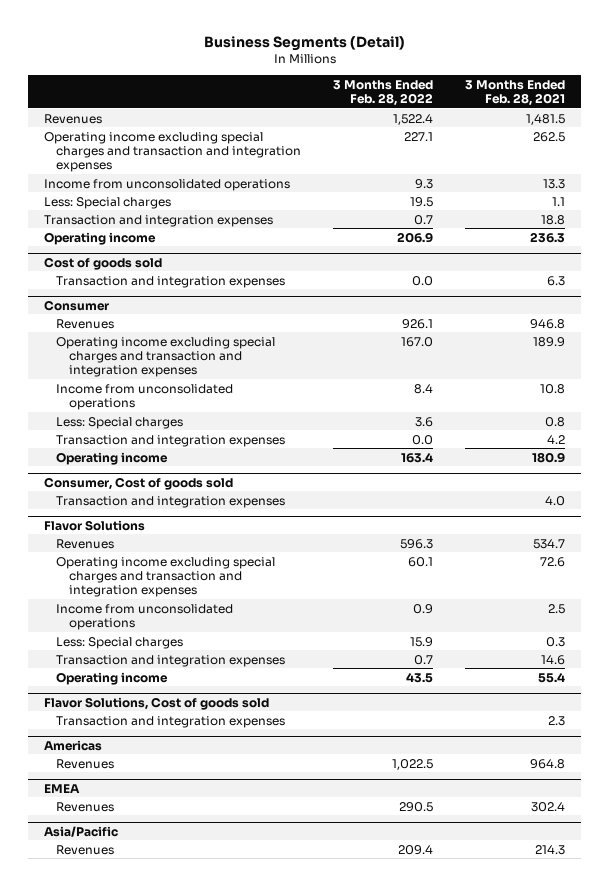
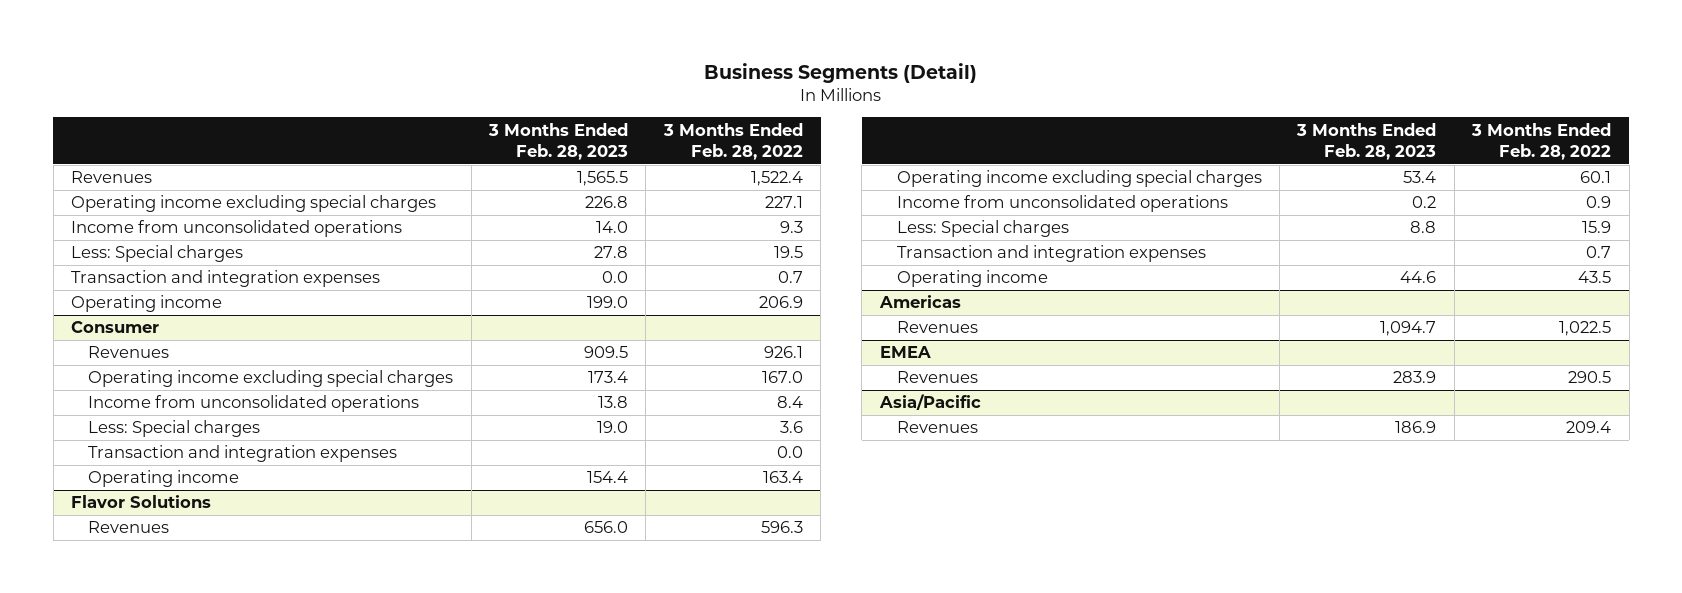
- | 3 Months Ended Feb. 28, 2022 | 3 Months Ended Feb. 28, 2021
+ | 3 Months Ended Feb. 28, 2023 | 3 Months Ended Feb. 28, 2022
- Operating income excluding special charges and transaction and integration expenses | 227.1 | 262.5
+ Operating income excluding special charges | 226.8 | 227.1
- Cost of goods sold
- Transaction and integration expenses | 0.0 | 6.3
@ Consumer
- Operating income excluding special charges and transaction and integration expenses | 167.0 | 189.9
+ Operating income excluding special charges | 173.4 | 167.0
- Consumer, Cost of goods sold
- Transaction and integration expenses | | 4.0
@ Flavor Solutions
- Operating income excluding special charges and transaction and integration expenses | 60.1 | 72.6
+ Operating income excluding special charges | 53.4 | 60.1
- Flavor Solutions, Cost of goods sold
- Transaction and integration expenses | | 2.3

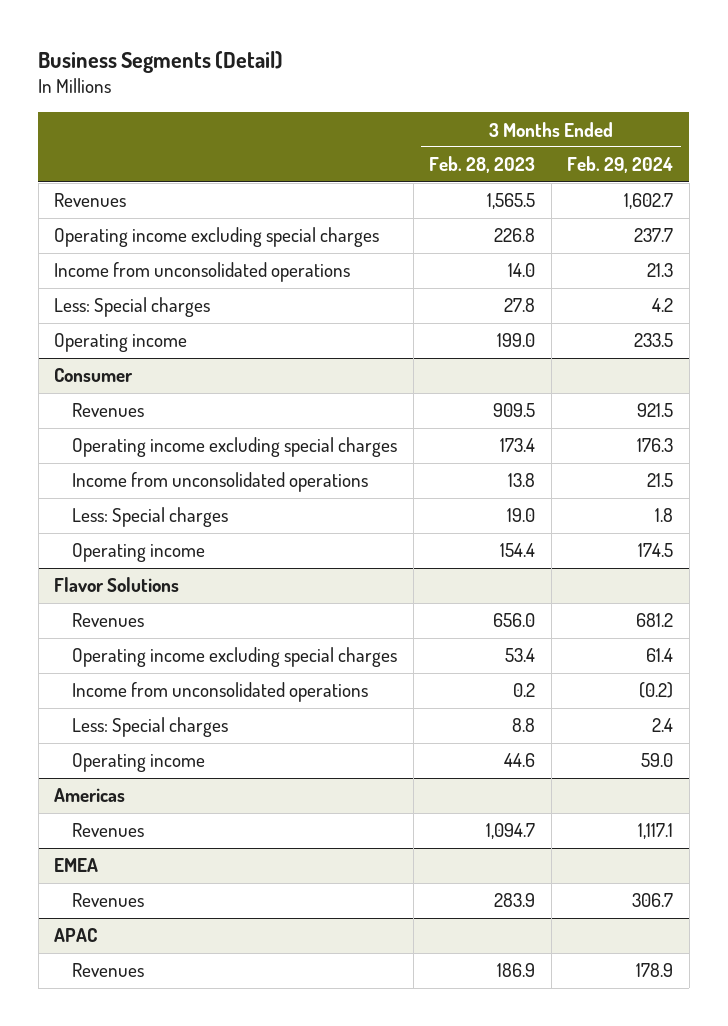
- | 3 Months Ended Feb. 28, 2023 | 3 Months Ended Feb. 28, 2022
+ | 3 Months Ended Feb. 28, 2023 | 3 Months Ended Feb. 29, 2024
- Transaction and integration expenses | 0.0 | 0.7
@ Consumer
- Transaction and integration expenses | | 0.0
@ Flavor Solutions
- Transaction and integration expenses | | 0.7
- Asia/Pacific
+ APAC

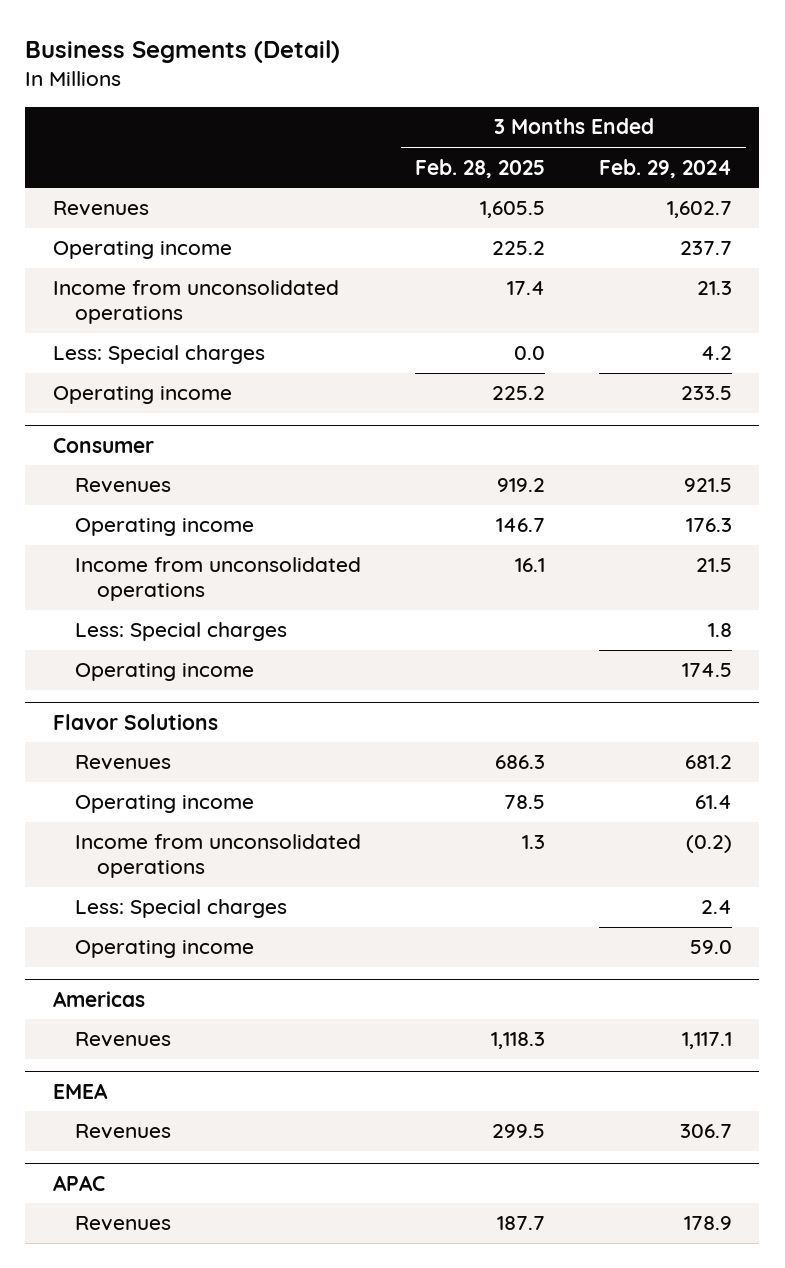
- | 3 Months Ended Feb. 28, 2023 | 3 Months Ended Feb. 29, 2024
+ | 3 Months Ended Feb. 28, 2025 | 3 Months Ended Feb. 29, 2024
- Operating income excluding special charges | 226.8 | 237.7
+ Operating income | 225.2 | 237.7
@ Consumer
- Operating income excluding special charges | 173.4 | 176.3
+ Operating income | 146.7 | 176.3
@ Flavor Solutions
- Operating income excluding special charges | 53.4 | 61.4
+ Operating income | 78.5 | 61.4

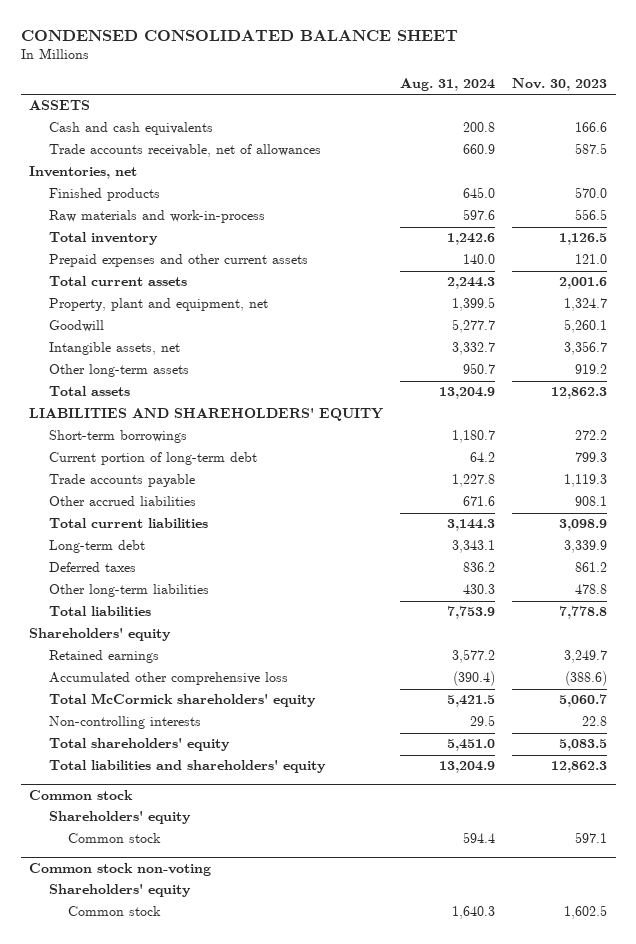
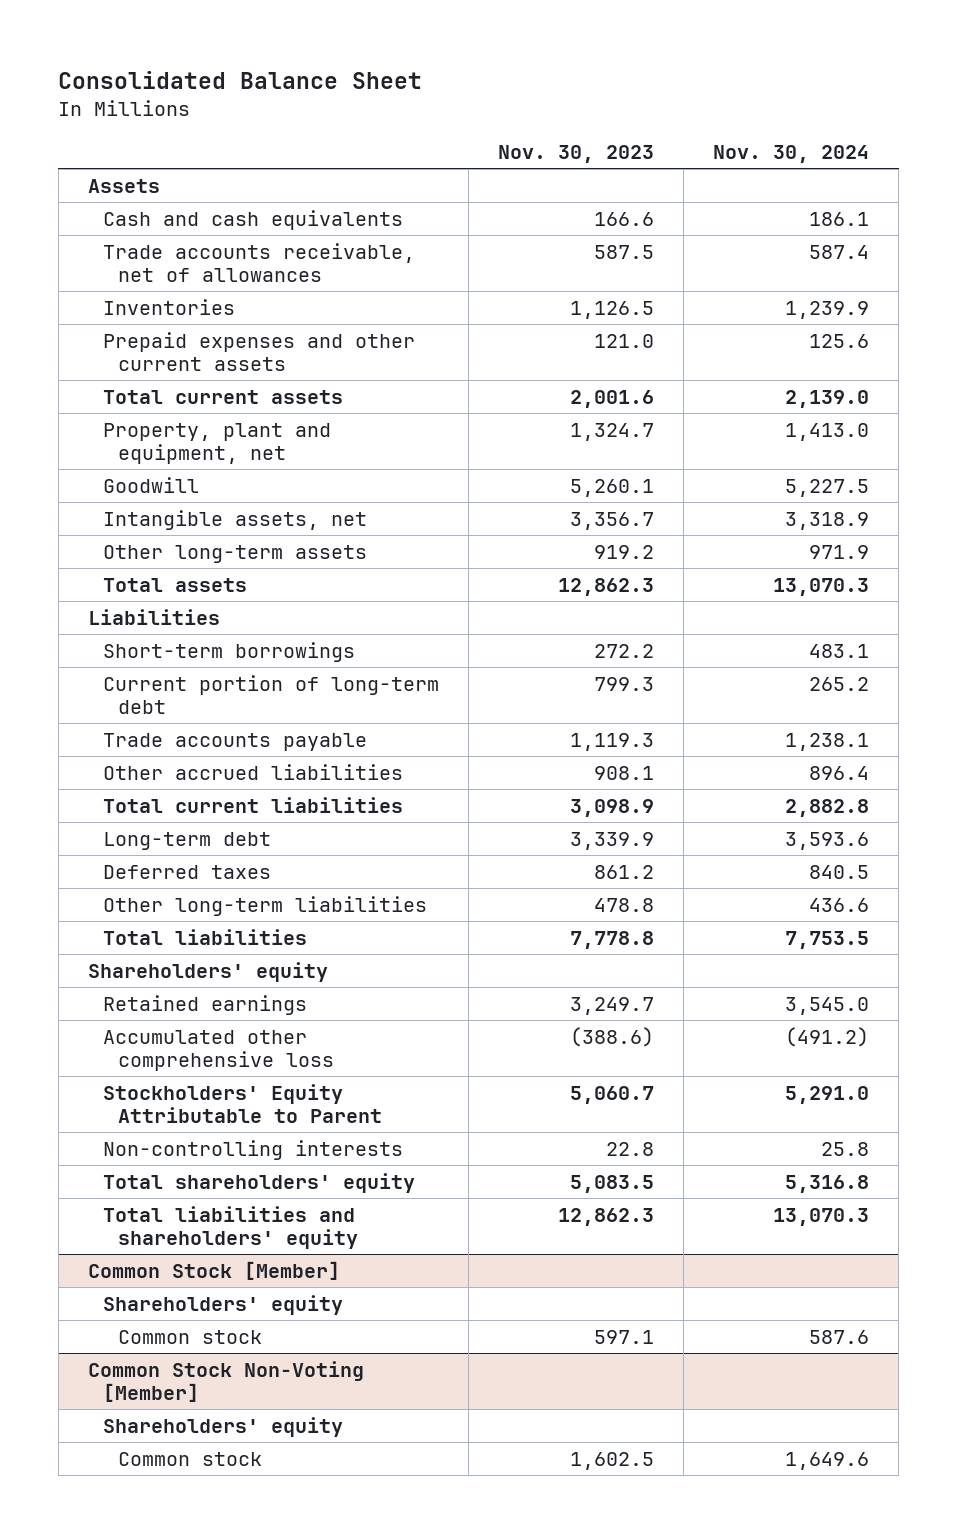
- CONDENSED CONSOLIDATED BALANCE SHEET
+ Consolidated Balance Sheet
- | Aug. 31, 2024 | Nov. 30, 2023
+ | Nov. 30, 2023 | Nov. 30, 2024
- ASSETS
+ Assets
- Inventories, net
- Finished products | 645.0 | 570.0
- Raw materials and work-in-process | 597.6 | 556.5
- Total inventory | 1,242.6 | 1,126.5
+ Inventories | 1,126.5 | 1,239.9
- LIABILITIES AND SHAREHOLDERS' EQUITY
+ Liabilities
- Total McCormick shareholders' equity | 5,421.5 | 5,060.7
+ Stockholders' Equity Attributable to Parent | 5,060.7 | 5,291.0
- Common stock
+ Common Stock [Member]
- Common stock non-voting
+ Common Stock Non-Voting [Member]

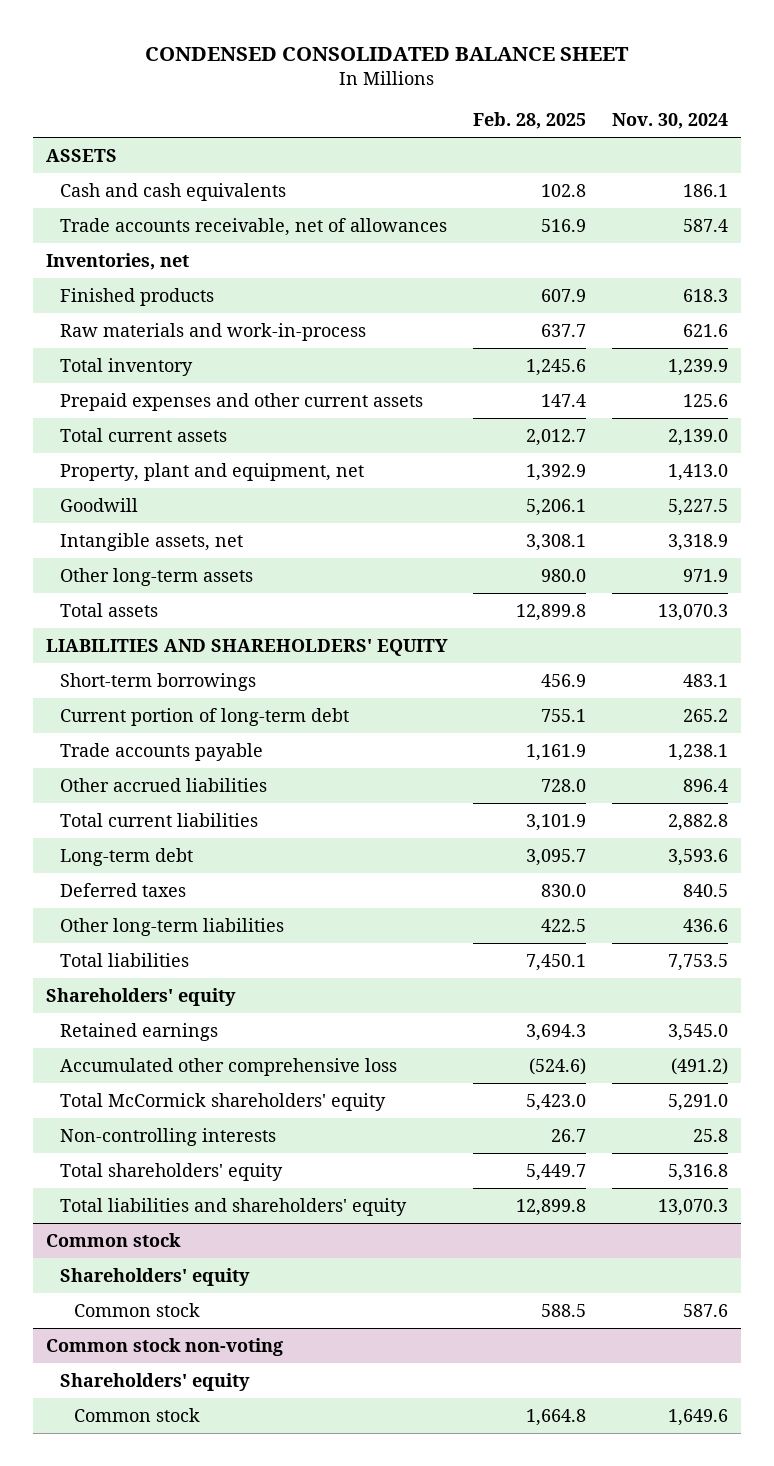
- Consolidated Balance Sheet
+ CONDENSED CONSOLIDATED BALANCE SHEET
- | Nov. 30, 2023 | Nov. 30, 2024
+ | Feb. 28, 2025 | Nov. 30, 2024
- Assets
+ ASSETS
- Inventories | 1,126.5 | 1,239.9
+ Inventories, net
+ Finished products | 607.9 | 618.3
+ Raw materials and work-in-process | 637.7 | 621.6
+ Total inventory | 1,245.6 | 1,239.9
- Liabilities
+ LIABILITIES AND SHAREHOLDERS' EQUITY
- Stockholders' Equity Attributable to Parent | 5,060.7 | 5,291.0
+ Total McCormick shareholders' equity | 5,423.0 | 5,291.0
- Common Stock [Member]
+ Common stock
- Common Stock Non-Voting [Member]
+ Common stock non-voting

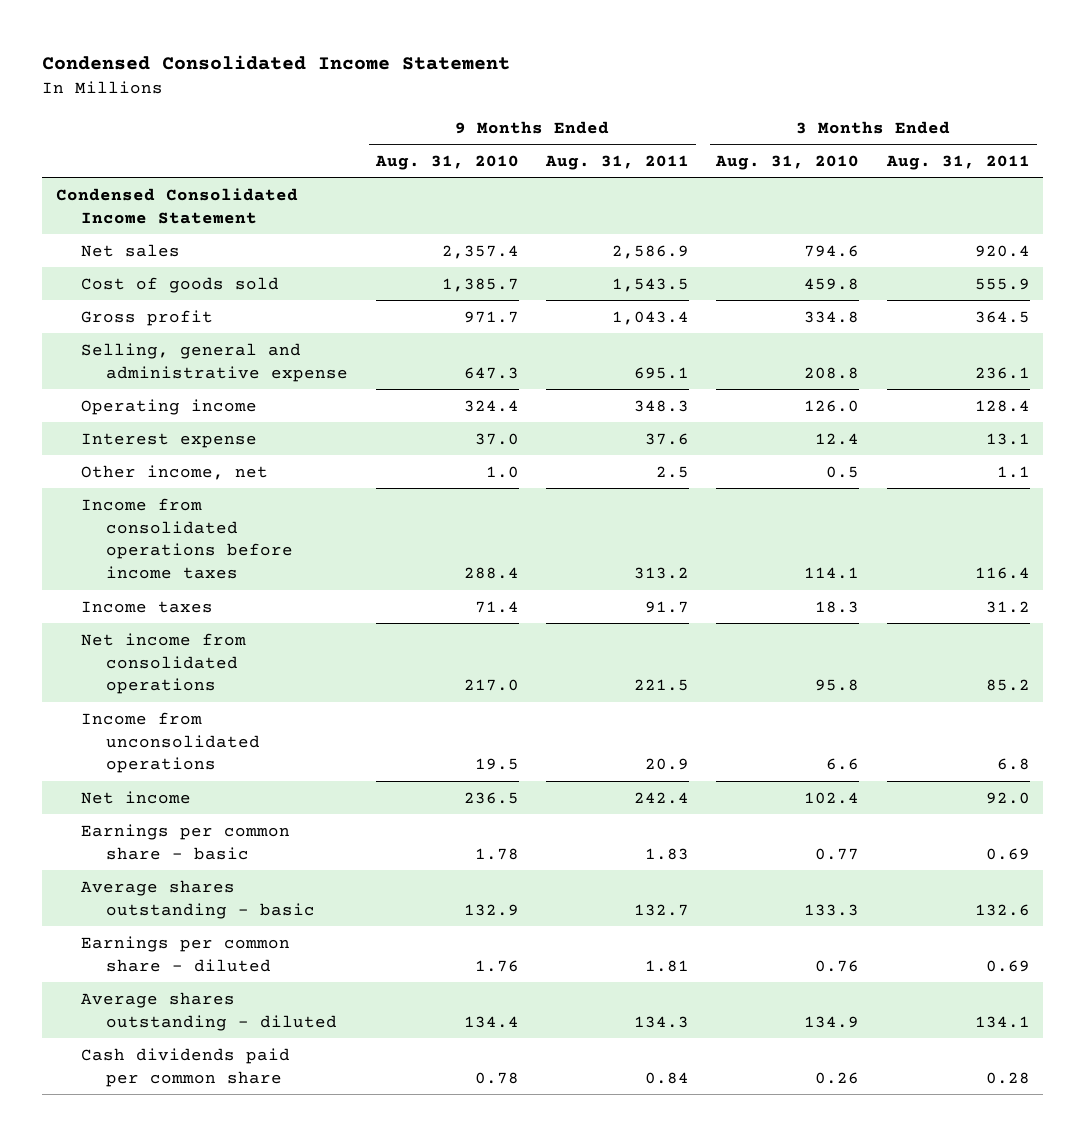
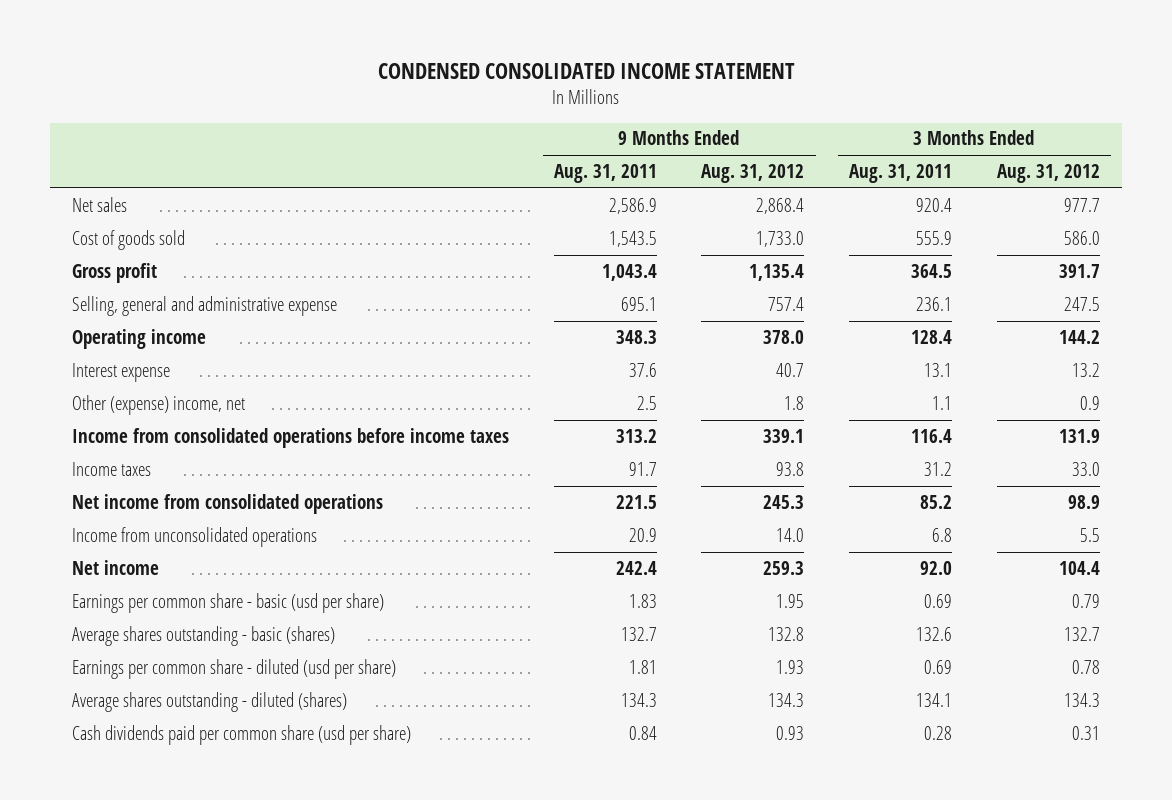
- Condensed Consolidated Income Statement
+ CONDENSED CONSOLIDATED INCOME STATEMENT
- | 9 Months Ended Aug. 31, 2010 | 9 Months Ended Aug. 31, 2011 | 3 Months Ended Aug. 31, 2010 | 3 Months Ended Aug. 31, 2011
+ | 9 Months Ended Aug. 31, 2011 | 9 Months Ended Aug. 31, 2012 | 3 Months Ended Aug. 31, 2011 | 3 Months Ended Aug. 31, 2012
- Condensed Consolidated Income Statement
- Other income, net | 1.0 | 2.5 | 0.5 | 1.1
+ Other (expense) income, net | 2.5 | 1.8 | 1.1 | 0.9
- Earnings per common share - basic | 1.78 | 1.83 | 0.77 | 0.69
- Average shares outstanding - basic | 132.9 | 132.7 | 133.3 | 132.6
- Earnings per common share - diluted | 1.76 | 1.81 | 0.76 | 0.69
- Average shares outstanding - diluted | 134.4 | 134.3 | 134.9 | 134.1
- Cash dividends paid per common share | 0.78 | 0.84 | 0.26 | 0.28
+ Earnings per common share - basic (usd per share) | 1.83 | 1.95 | 0.69 | 0.79
+ Average shares outstanding - basic (shares) | 132.7 | 132.8 | 132.6 | 132.7
+ Earnings per common share - diluted (usd per share) | 1.81 | 1.93 | 0.69 | 0.78
+ Average shares outstanding - diluted (shares) | 134.3 | 134.3 | 134.1 | 134.3
+ Cash dividends paid per common share (usd per share) | 0.84 | 0.93 | 0.28 | 0.31

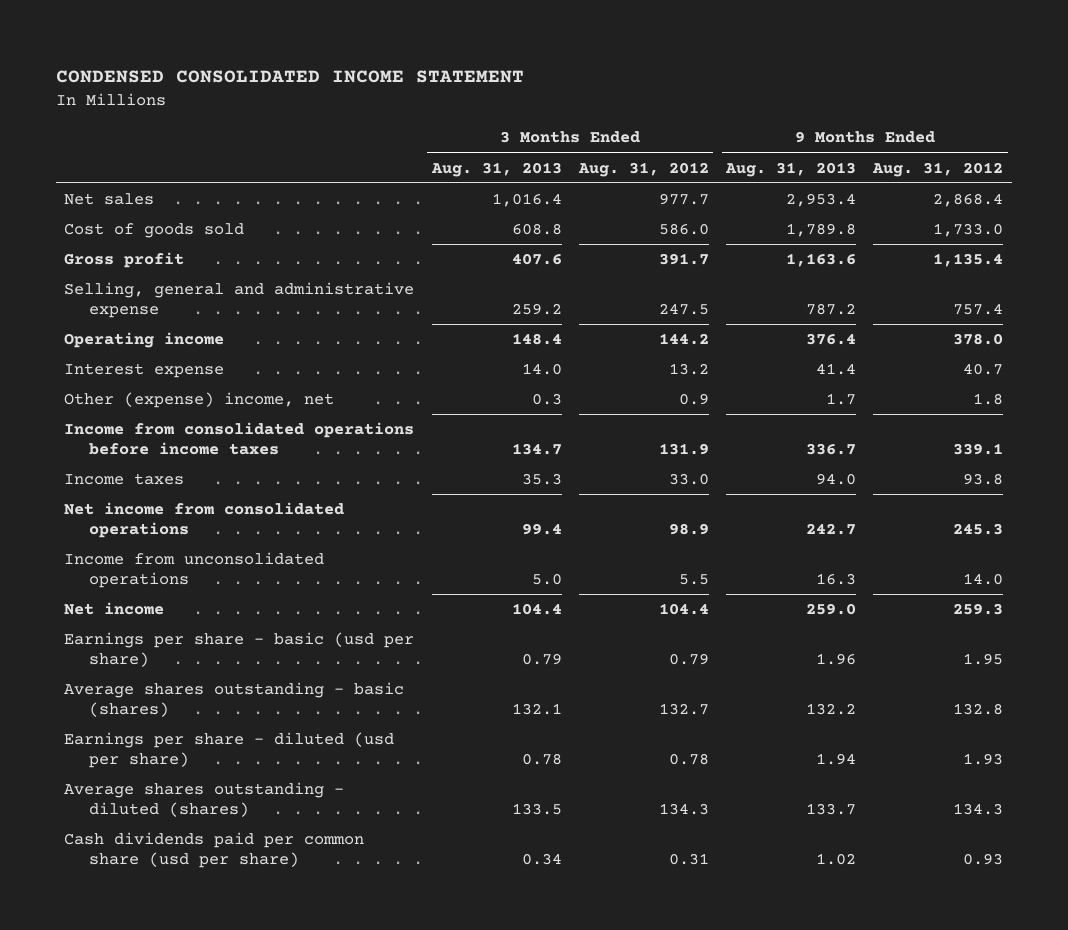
- | 9 Months Ended Aug. 31, 2011 | 9 Months Ended Aug. 31, 2012 | 3 Months Ended Aug. 31, 2011 | 3 Months Ended Aug. 31, 2012
+ | 3 Months Ended Aug. 31, 2013 | 3 Months Ended Aug. 31, 2012 | 9 Months Ended Aug. 31, 2013 | 9 Months Ended Aug. 31, 2012
- Earnings per common share - basic (usd per share) | 1.83 | 1.95 | 0.69 | 0.79
+ Earnings per share - basic (usd per share) | 0.79 | 0.79 | 1.96 | 1.95
- Earnings per common share - diluted (usd per share) | 1.81 | 1.93 | 0.69 | 0.78
+ Earnings per share - diluted (usd per share) | 0.78 | 0.78 | 1.94 | 1.93

